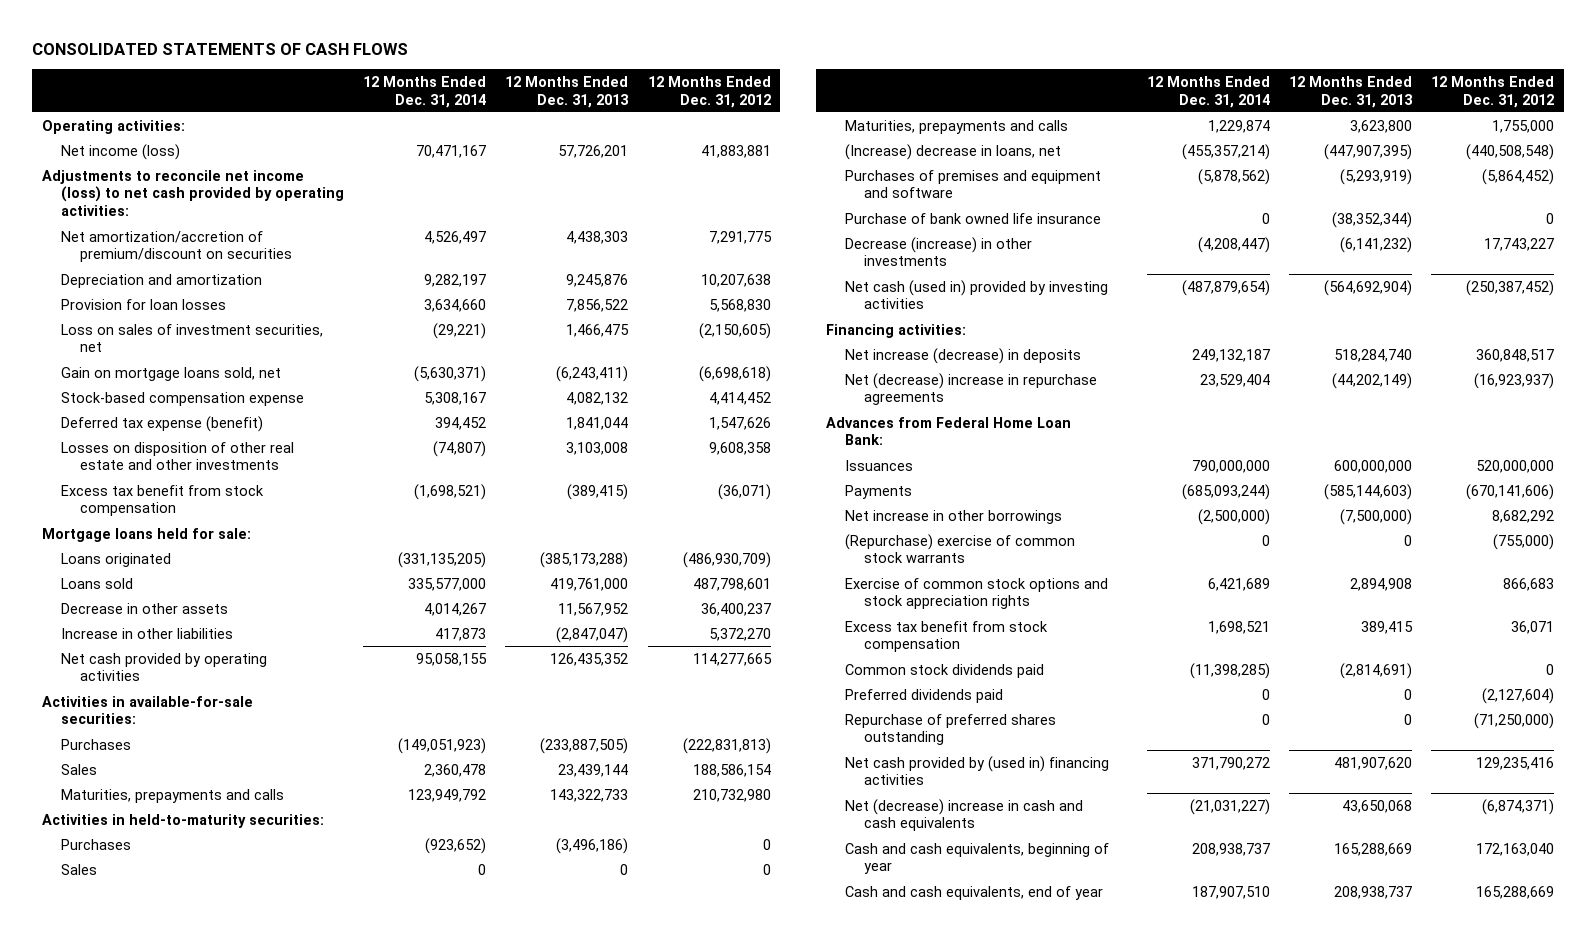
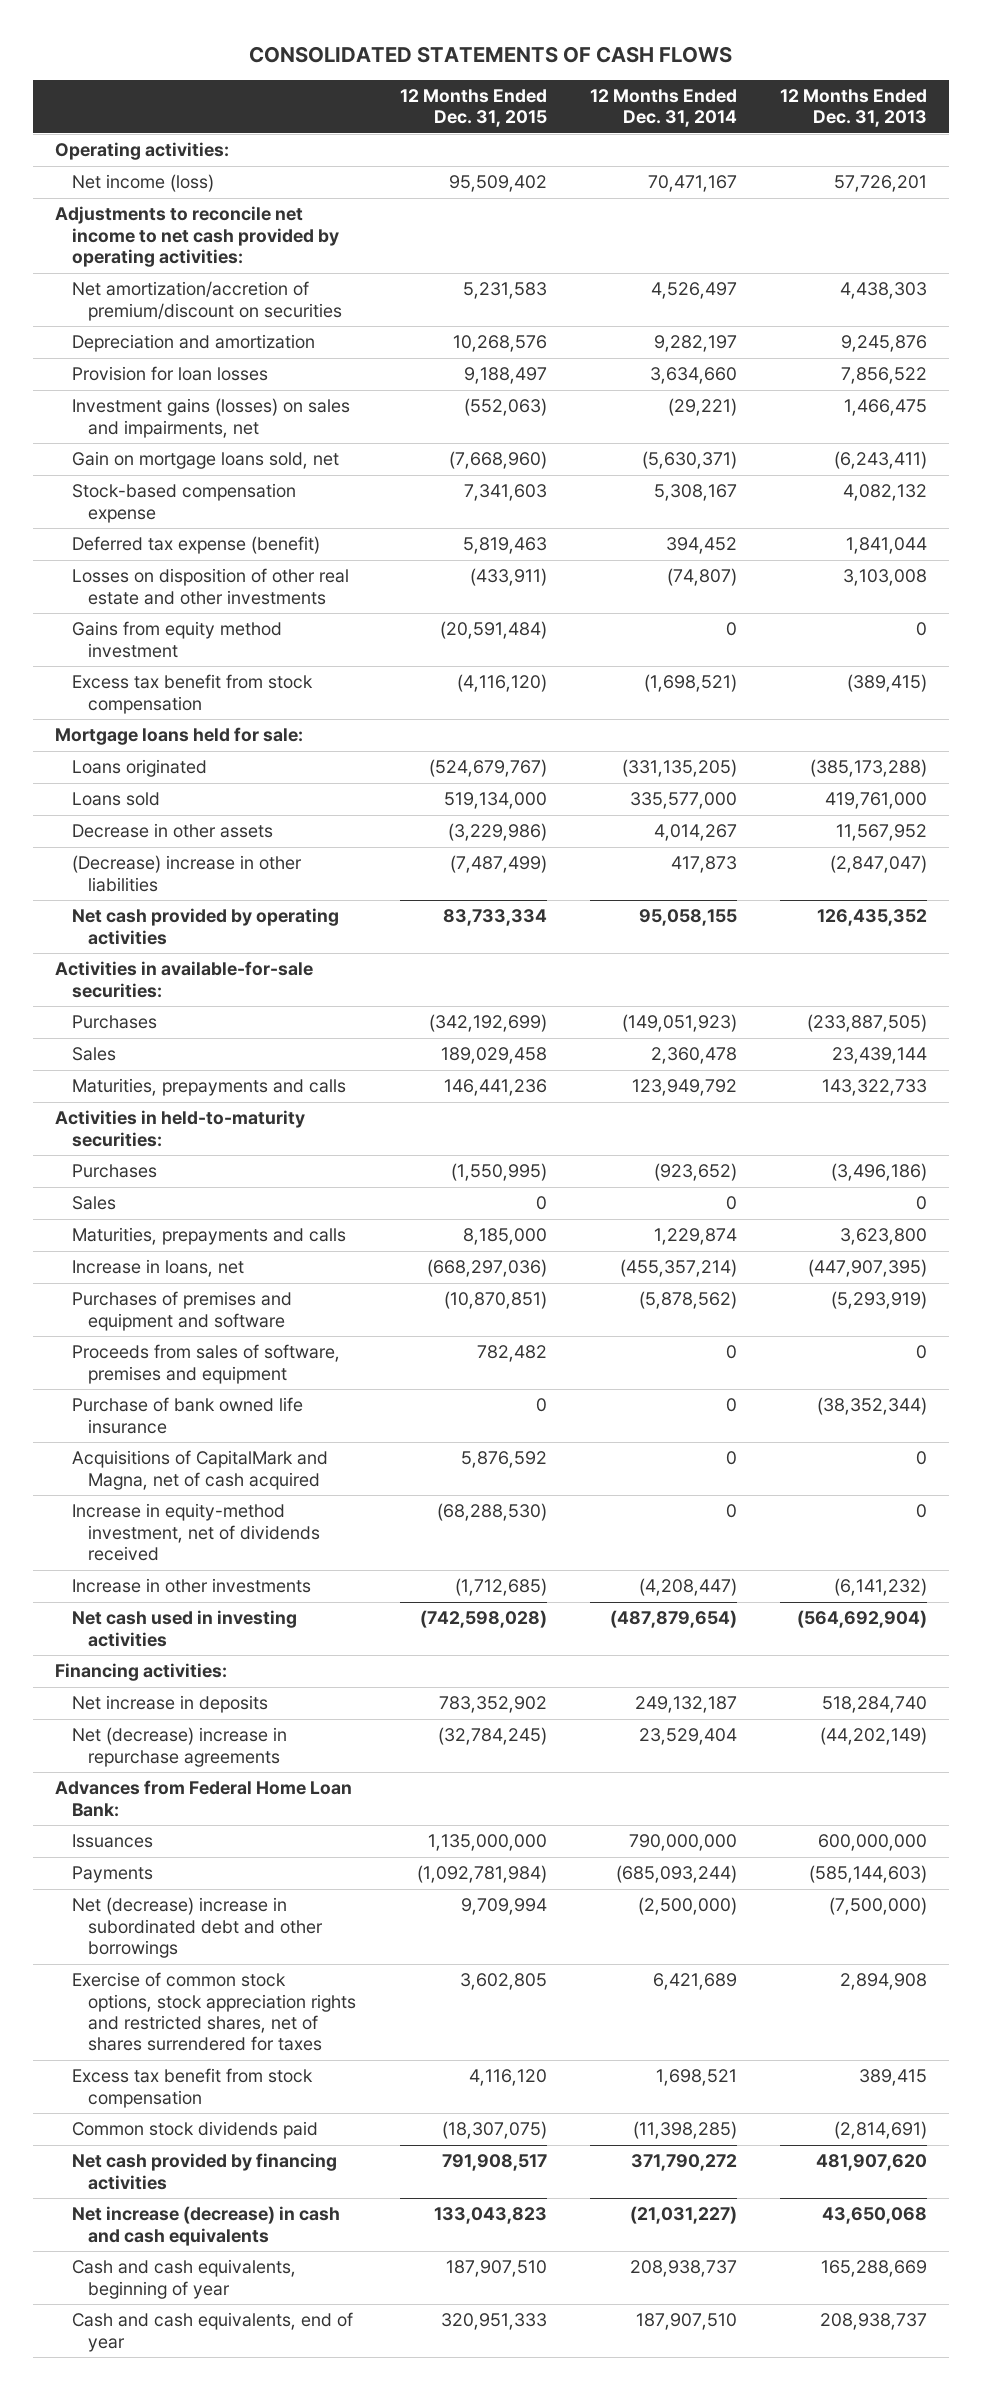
- | 12 Months Ended Dec. 31, 2014 | 12 Months Ended Dec. 31, 2013 | 12 Months Ended Dec. 31, 2012
+ | 12 Months Ended Dec. 31, 2015 | 12 Months Ended Dec. 31, 2014 | 12 Months Ended Dec. 31, 2013
- Adjustments to reconcile net income (loss) to net cash provided by operating activities:
+ Adjustments to reconcile net income to net cash provided by operating activities:
- Loss on sales of investment securities, net | (29,221) | 1,466,475 | (2,150,605)
+ Investment gains (losses) on sales and impairments, net | (552,063) | (29,221) | 1,466,475
+ Gains from equity method investment | (20,591,484) | 0 | 0
- Increase in other liabilities | 417,873 | (2,847,047) | 5,372,270
+ (Decrease) increase in other liabilities | (7,487,499) | 417,873 | (2,847,047)
- (Increase) decrease in loans, net | (455,357,214) | (447,907,395) | (440,508,548)
+ Increase in loans, net | (668,297,036) | (455,357,214) | (447,907,395)
+ Proceeds from sales of software, premises and equipment | 782,482 | 0 | 0
- Decrease (increase) in other investments | (4,208,447) | (6,141,232) | 17,743,227
- Net cash (used in) provided by investing activities | (487,879,654) | (564,692,904) | (250,387,452)
+ Acquisitions of CapitalMark and Magna, net of cash acquired | 5,876,592 | 0 | 0
+ Increase in equity-method investment, net of dividends received | (68,288,530) | 0 | 0
+ Increase in other investments | (1,712,685) | (4,208,447) | (6,141,232)
+ Net cash used in investing activities | (742,598,028) | (487,879,654) | (564,692,904)
- Net increase (decrease) in deposits | 249,132,187 | 518,284,740 | 360,848,517
+ Net increase in deposits | 783,352,902 | 249,132,187 | 518,284,740
- Net increase in other borrowings | (2,500,000) | (7,500,000) | 8,682,292
- (Repurchase) exercise of common stock warrants | 0 | 0 | (755,000)
- Exercise of common stock options and stock appreciation rights | 6,421,689 | 2,894,908 | 866,683
+ Net (decrease) increase in subordinated debt and other borrowings | 9,709,994 | (2,500,000) | (7,500,000)
+ Exercise of common stock options, stock appreciation rights and restricted shares, net of shares surrendered for taxes | 3,602,805 | 6,421,689 | 2,894,908
- Preferred dividends paid | 0 | 0 | (2,127,604)
- Repurchase of preferred shares outstanding | 0 | 0 | (71,250,000)
- Net cash provided by (used in) financing activities | 371,790,272 | 481,907,620 | 129,235,416
- Net (decrease) increase in cash and cash equivalents | (21,031,227) | 43,650,068 | (6,874,371)
+ Net cash provided by financing activities | 791,908,517 | 371,790,272 | 481,907,620
+ Net increase (decrease) in cash and cash equivalents | 133,043,823 | (21,031,227) | 43,650,068

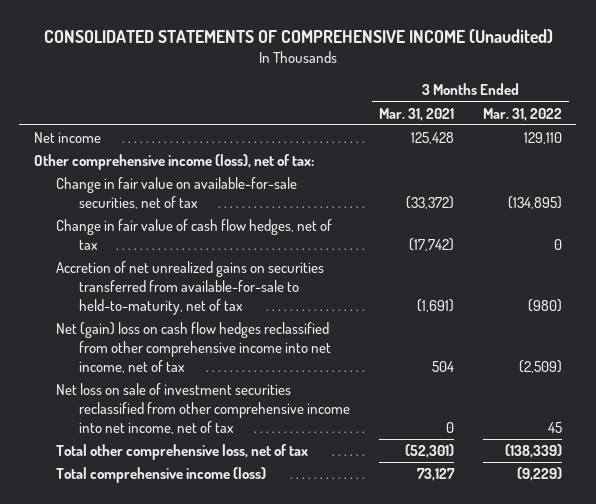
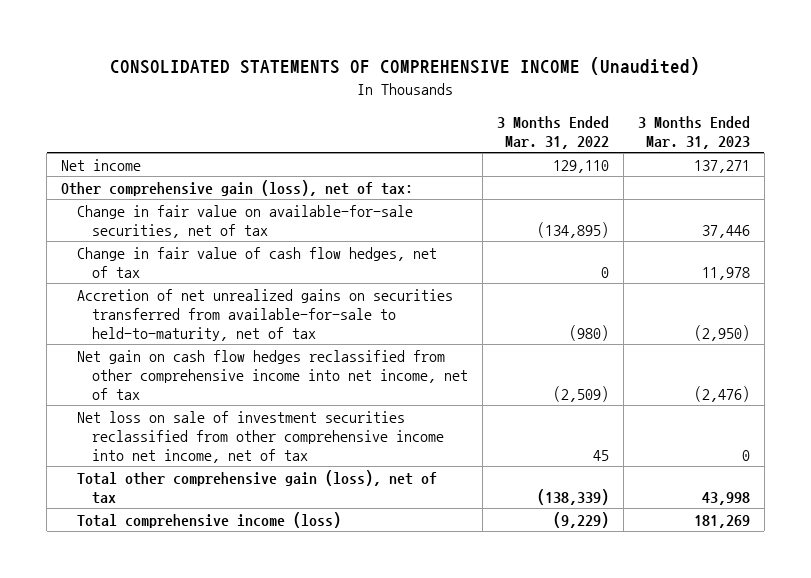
- | 3 Months Ended Mar. 31, 2021 | 3 Months Ended Mar. 31, 2022
+ | 3 Months Ended Mar. 31, 2022 | 3 Months Ended Mar. 31, 2023
- Other comprehensive income (loss), net of tax:
+ Other comprehensive gain (loss), net of tax:
- Net (gain) loss on cash flow hedges reclassified from other comprehensive income into net income, net of tax | 504 | (2,509)
+ Net gain on cash flow hedges reclassified from other comprehensive income into net income, net of tax | (2,509) | (2,476)
- Total other comprehensive loss, net of tax | (52,301) | (138,339)
+ Total other comprehensive gain (loss), net of tax | (138,339) | 43,998

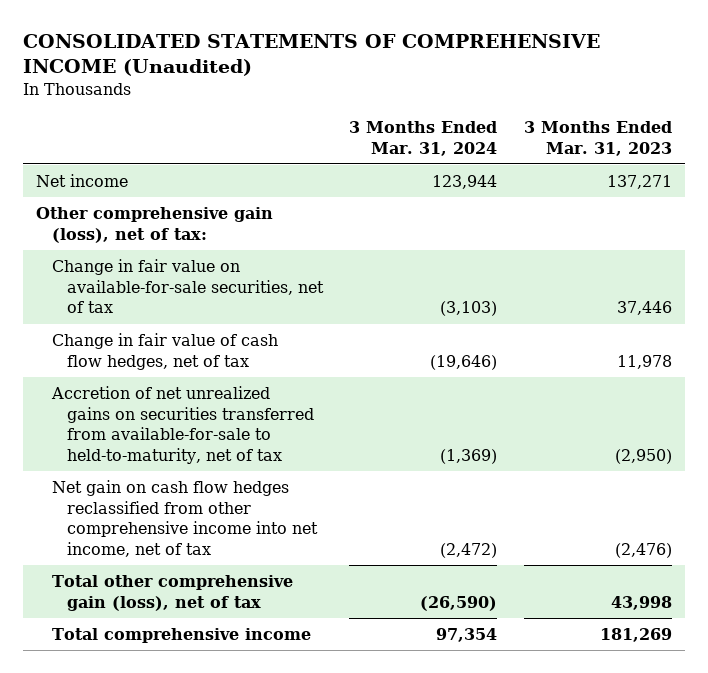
- | 3 Months Ended Mar. 31, 2022 | 3 Months Ended Mar. 31, 2023
+ | 3 Months Ended Mar. 31, 2024 | 3 Months Ended Mar. 31, 2023
- Net loss on sale of investment securities reclassified from other comprehensive income into net income, net of tax | 45 | 0
- Total comprehensive income (loss) | (9,229) | 181,269
+ Total comprehensive income | 97,354 | 181,269

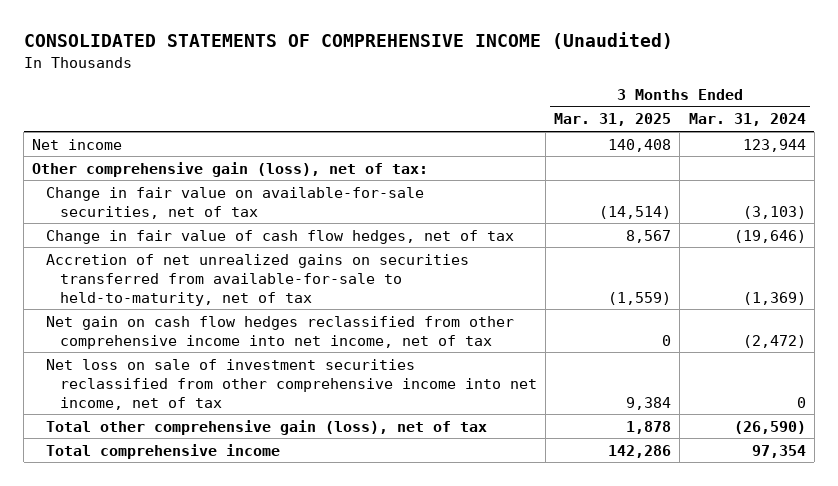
- | 3 Months Ended Mar. 31, 2024 | 3 Months Ended Mar. 31, 2023
+ | 3 Months Ended Mar. 31, 2025 | 3 Months Ended Mar. 31, 2024
+ Net loss on sale of investment securities reclassified from other comprehensive income into net income, net of tax | 9,384 | 0

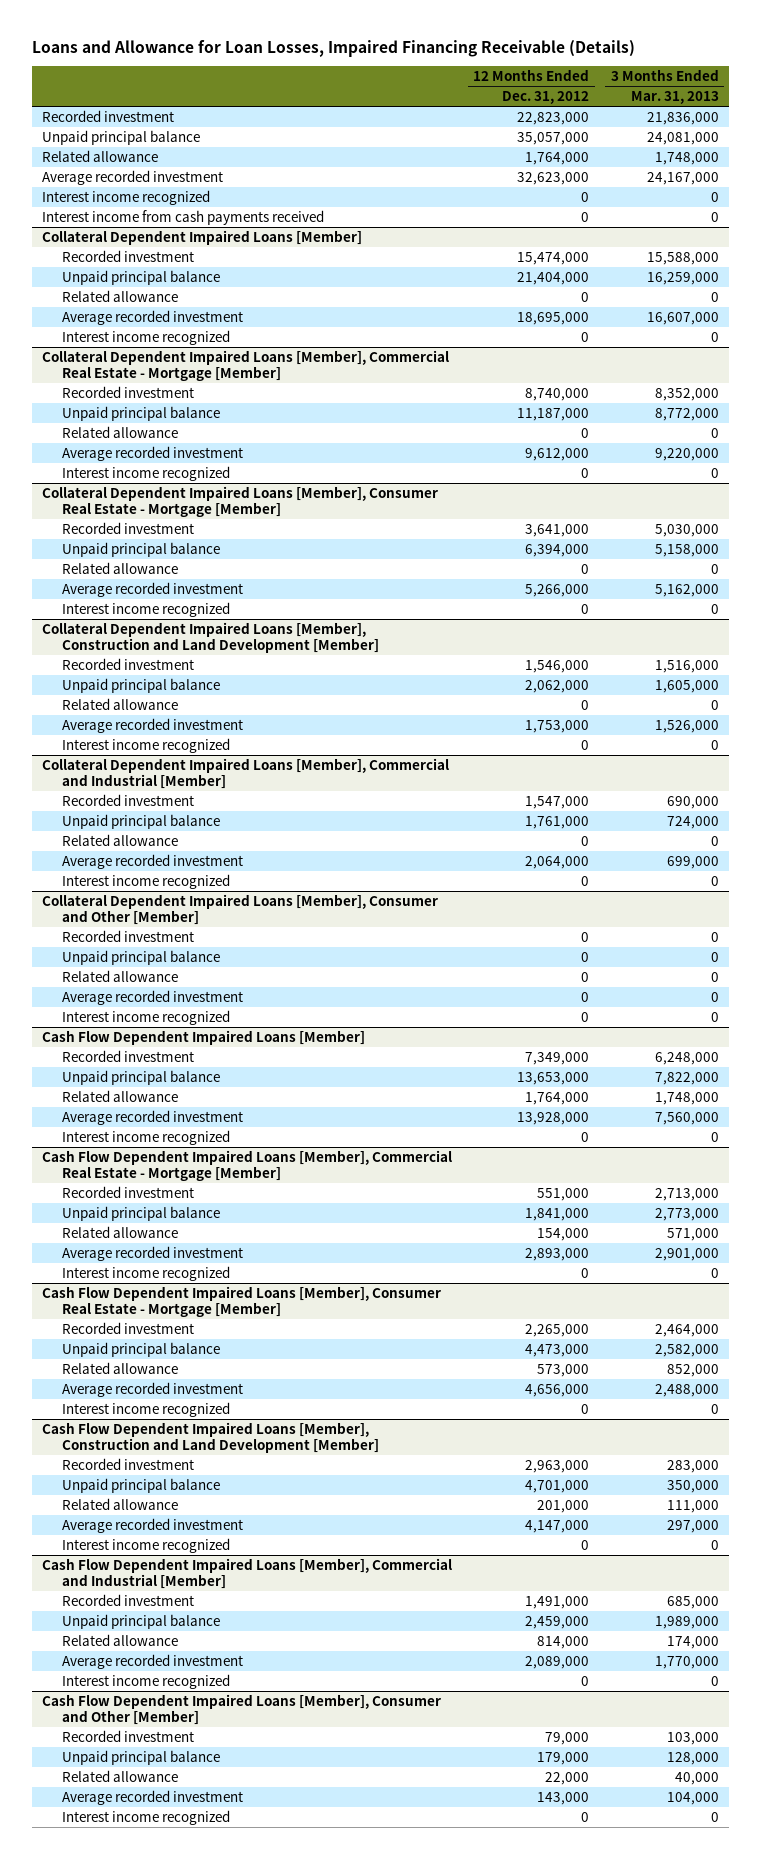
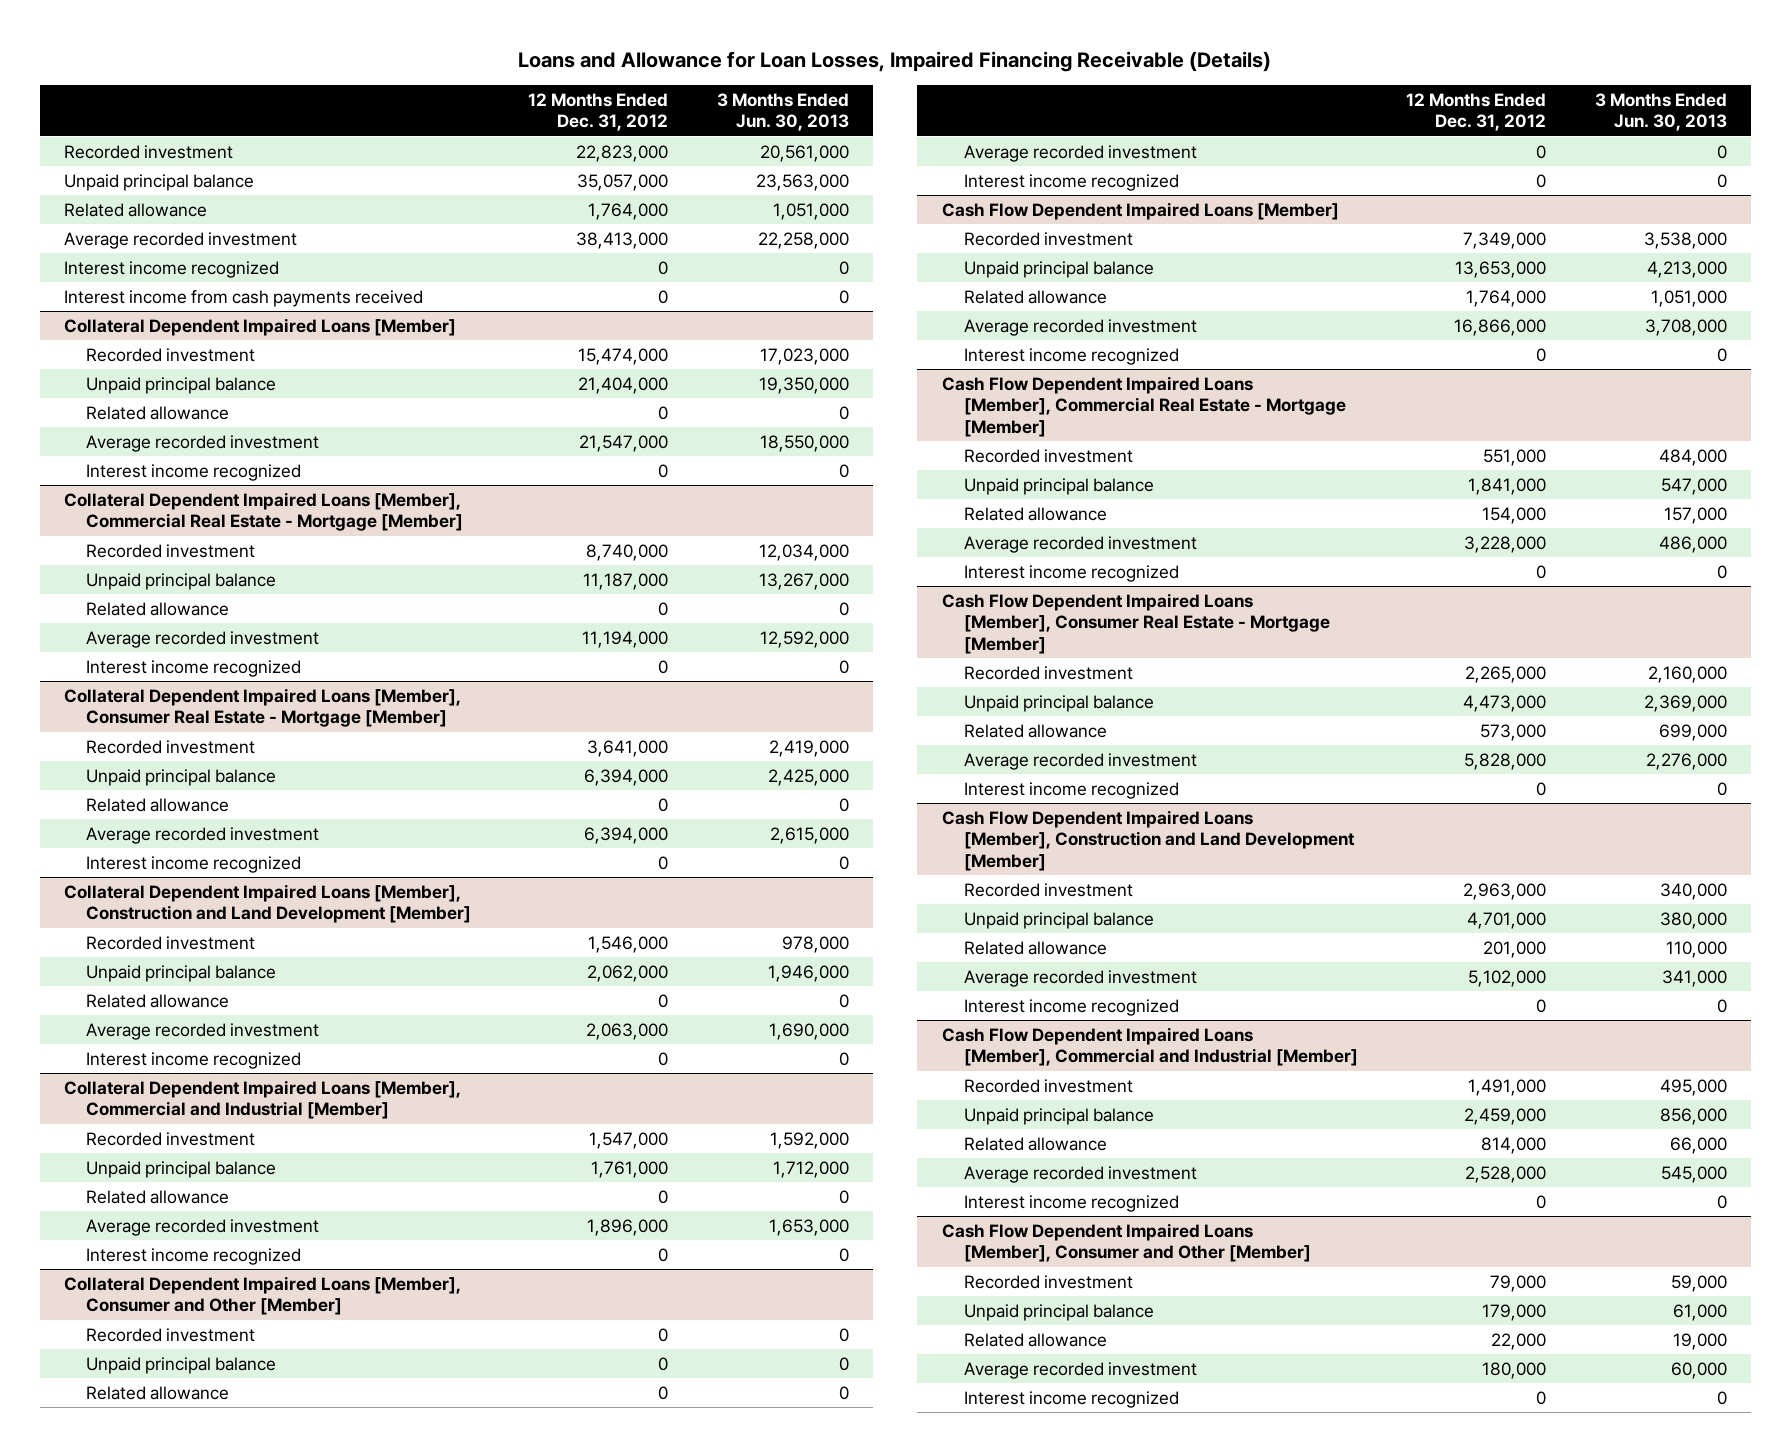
- | 12 Months Ended Dec. 31, 2012 | 3 Months Ended Mar. 31, 2013
+ | 12 Months Ended Dec. 31, 2012 | 3 Months Ended Jun. 30, 2013
- Average recorded investment | 32,623,000 | 24,167,000
+ Average recorded investment | 38,413,000 | 22,258,000
@ Collateral Dependent Impaired Loans [Member]
- Average recorded investment | 18,695,000 | 16,607,000
+ Average recorded investment | 21,547,000 | 18,550,000
@ Collateral Dependent Impaired Loans [Member], Commercial Real Estate - Mortgage [Member]
- Average recorded investment | 9,612,000 | 9,220,000
+ Average recorded investment | 11,194,000 | 12,592,000
@ Collateral Dependent Impaired Loans [Member], Consumer Real Estate - Mortgage [Member]
- Average recorded investment | 5,266,000 | 5,162,000
+ Average recorded investment | 6,394,000 | 2,615,000
@ Collateral Dependent Impaired Loans [Member], Construction and Land Development [Member]
- Average recorded investment | 1,753,000 | 1,526,000
+ Average recorded investment | 2,063,000 | 1,690,000
@ Collateral Dependent Impaired Loans [Member], Commercial and Industrial [Member]
- Average recorded investment | 2,064,000 | 699,000
+ Average recorded investment | 1,896,000 | 1,653,000
@ Cash Flow Dependent Impaired Loans [Member]
- Average recorded investment | 13,928,000 | 7,560,000
+ Average recorded investment | 16,866,000 | 3,708,000
@ Cash Flow Dependent Impaired Loans [Member], Commercial Real Estate - Mortgage [Member]
- Average recorded investment | 2,893,000 | 2,901,000
+ Average recorded investment | 3,228,000 | 486,000
@ Cash Flow Dependent Impaired Loans [Member], Consumer Real Estate - Mortgage [Member]
- Average recorded investment | 4,656,000 | 2,488,000
+ Average recorded investment | 5,828,000 | 2,276,000
@ Cash Flow Dependent Impaired Loans [Member], Construction and Land Development [Member]
- Average recorded investment | 4,147,000 | 297,000
+ Average recorded investment | 5,102,000 | 341,000
@ Cash Flow Dependent Impaired Loans [Member], Commercial and Industrial [Member]
- Average recorded investment | 2,089,000 | 1,770,000
+ Average recorded investment | 2,528,000 | 545,000
@ Cash Flow Dependent Impaired Loans [Member], Consumer and Other [Member]
- Average recorded investment | 143,000 | 104,000
+ Average recorded investment | 180,000 | 60,000

